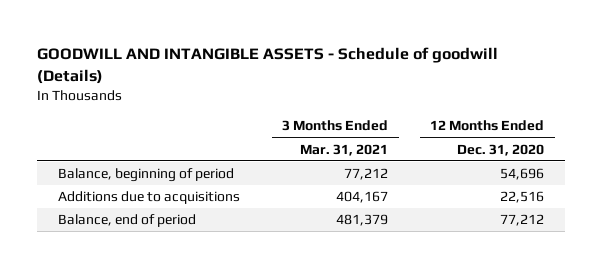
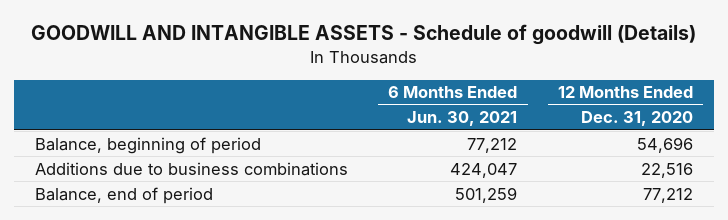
- | 3 Months Ended Mar. 31, 2021 | 12 Months Ended Dec. 31, 2020
+ | 6 Months Ended Jun. 30, 2021 | 12 Months Ended Dec. 31, 2020
- Additions due to acquisitions | 404,167 | 22,516
+ Additions due to business combinations | 424,047 | 22,516

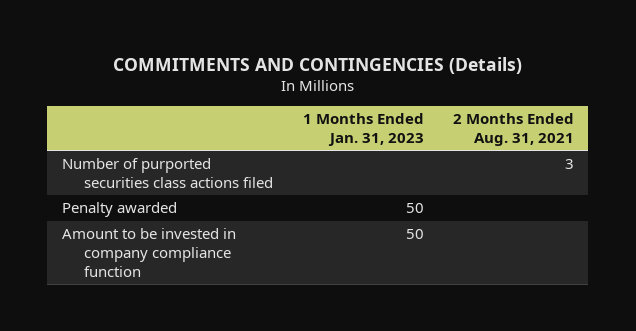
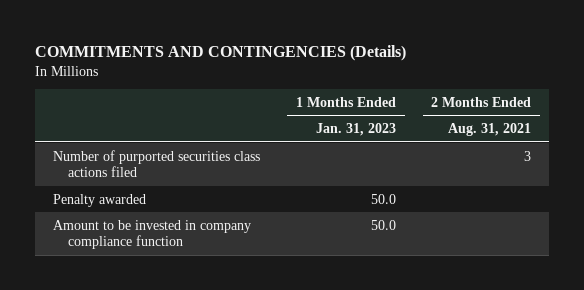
- Penalty awarded | 50 |
- Amount to be invested in company compliance function | 50 |
+ Penalty awarded | 50.0 |
+ Amount to be invested in company compliance function | 50.0 |

